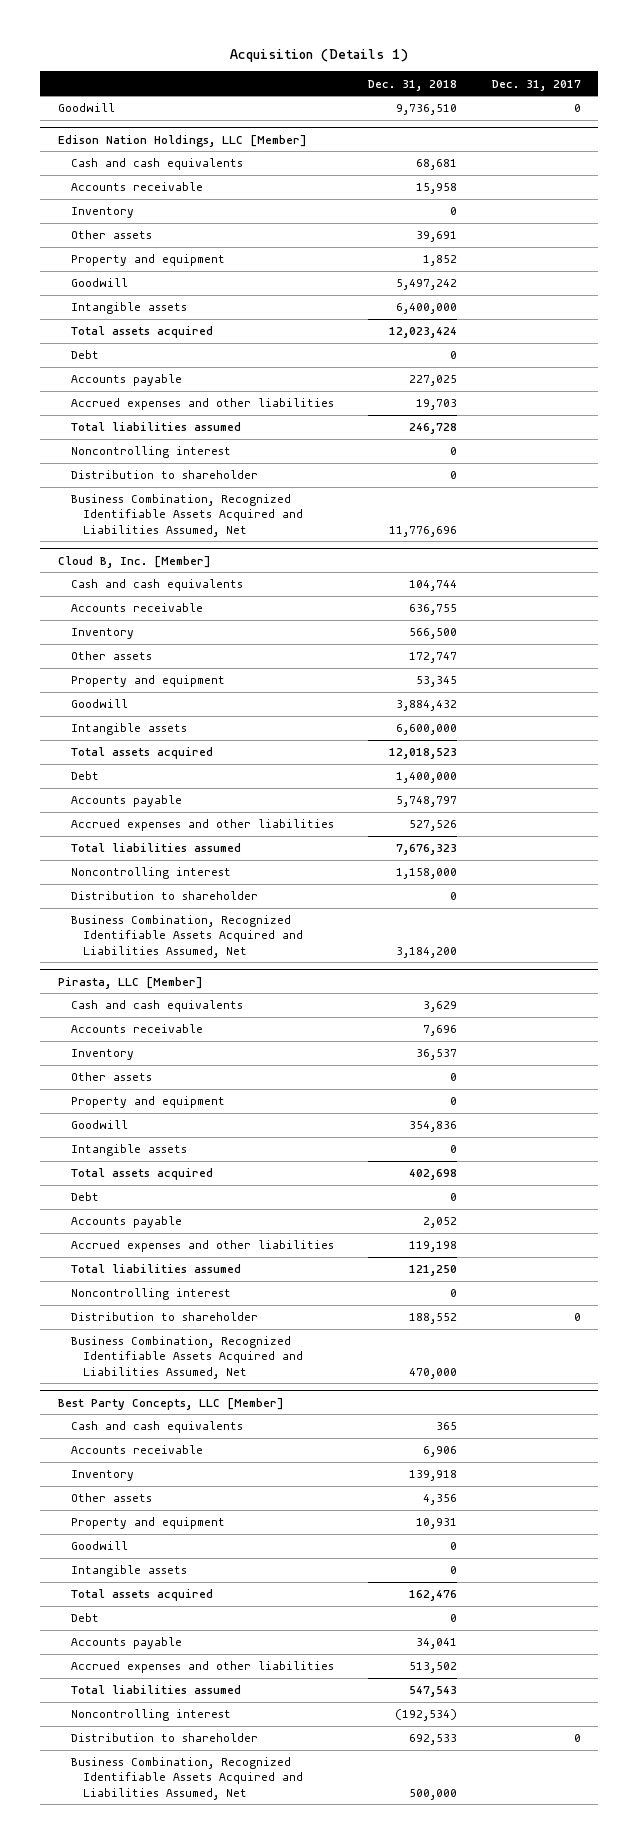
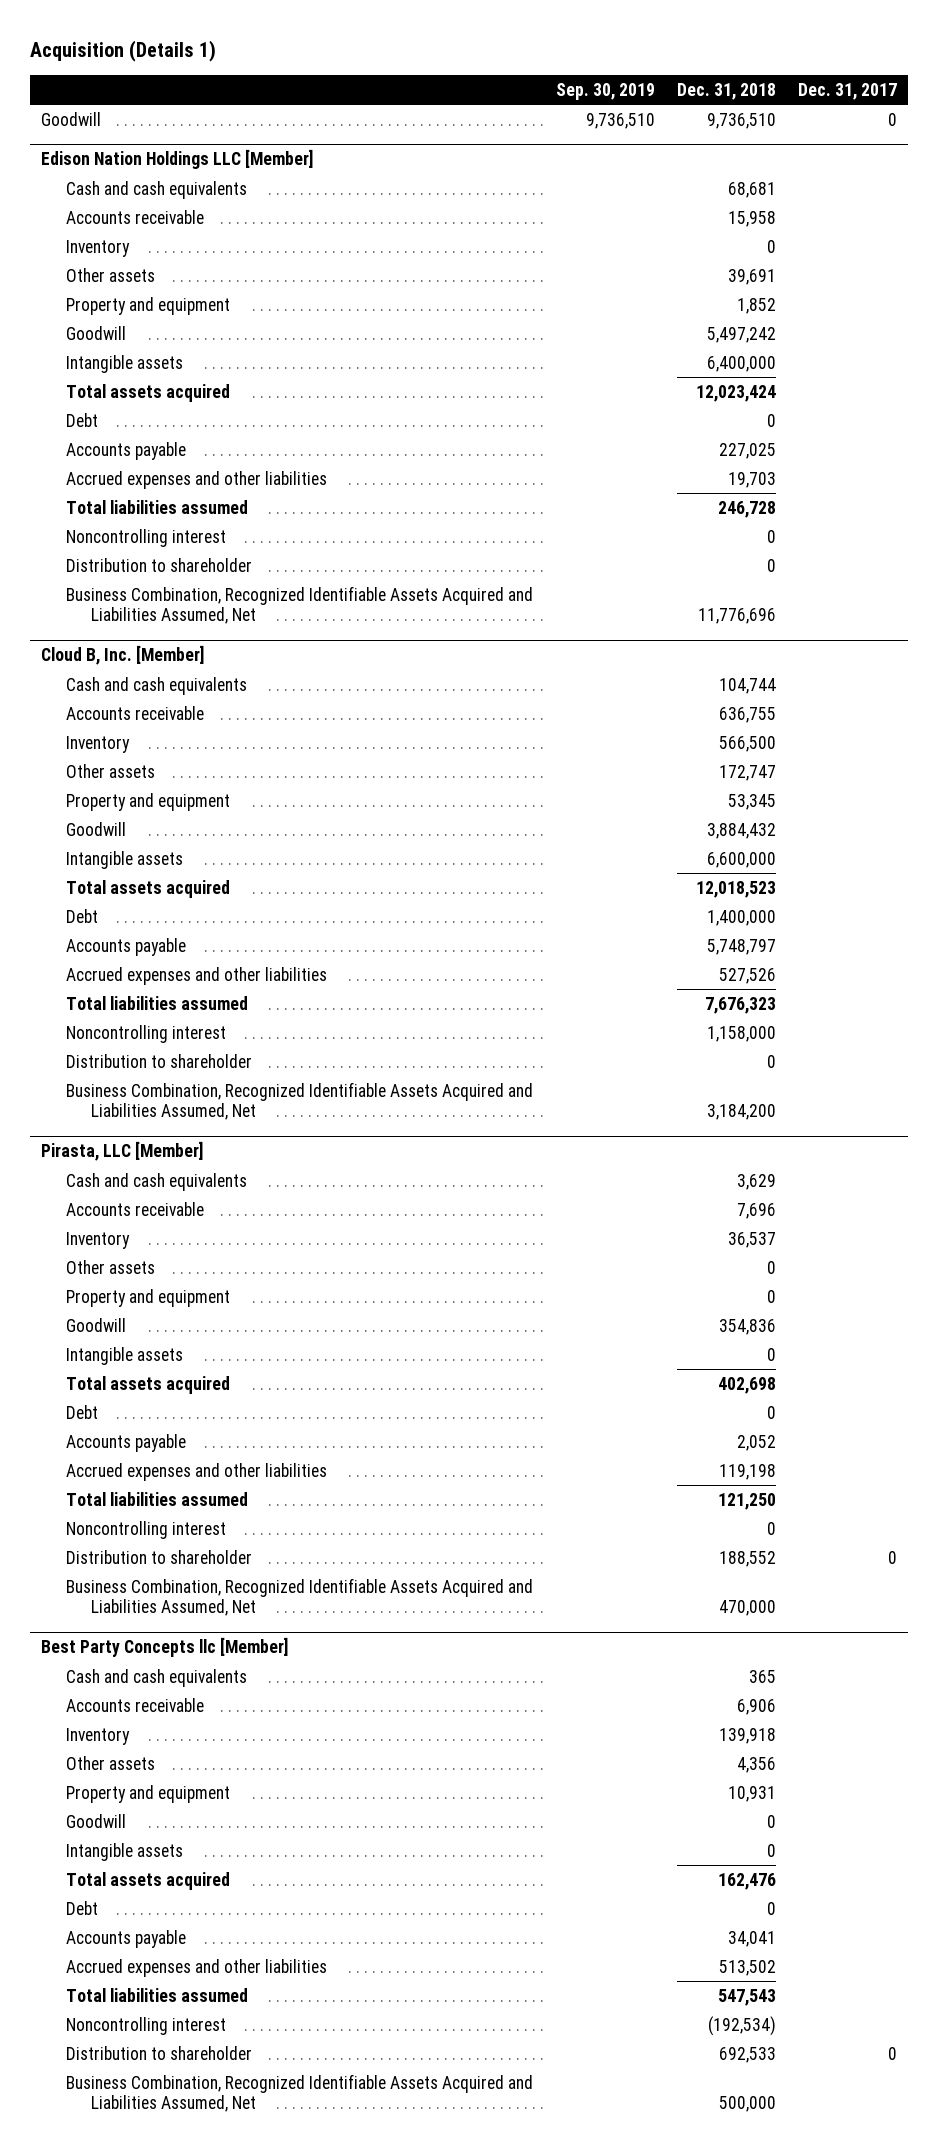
- | Dec. 31, 2018 | Dec. 31, 2017
+ | Sep. 30, 2019 | Dec. 31, 2018 | Dec. 31, 2017
- Edison Nation Holdings, LLC [Member]
+ Edison Nation Holdings LLC [Member]
- Best Party Concepts, LLC [Member]
+ Best Party Concepts llc [Member]

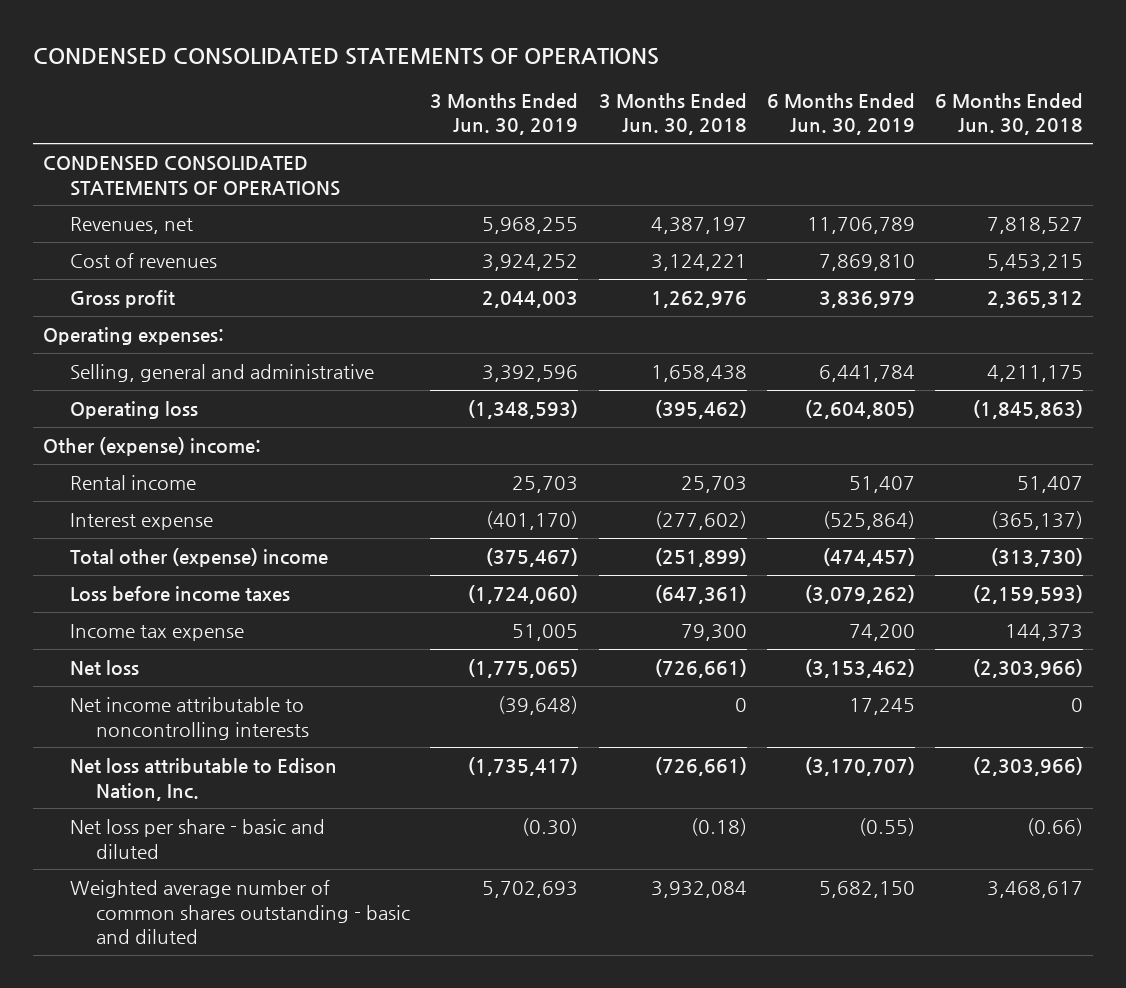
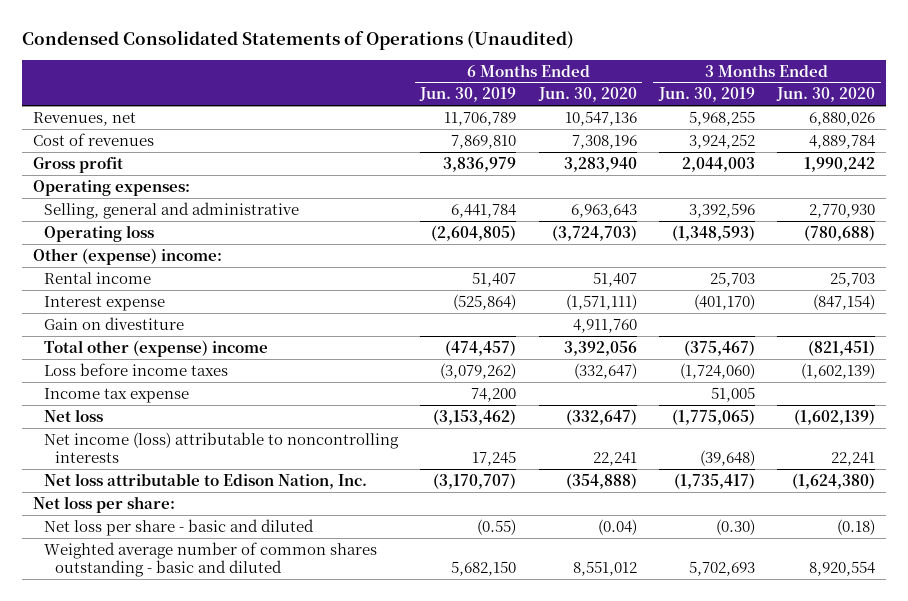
- CONDENSED CONSOLIDATED STATEMENTS OF OPERATIONS
+ Condensed Consolidated Statements of Operations (Unaudited)
- | 3 Months Ended Jun. 30, 2019 | 3 Months Ended Jun. 30, 2018 | 6 Months Ended Jun. 30, 2019 | 6 Months Ended Jun. 30, 2018
+ | 6 Months Ended Jun. 30, 2019 | 6 Months Ended Jun. 30, 2020 | 3 Months Ended Jun. 30, 2019 | 3 Months Ended Jun. 30, 2020
- CONDENSED CONSOLIDATED STATEMENTS OF OPERATIONS
+ Gain on divestiture | | 4,911,760 | |
- Net income attributable to noncontrolling interests | (39,648) | 0 | 17,245 | 0
+ Net income (loss) attributable to noncontrolling interests | 17,245 | 22,241 | (39,648) | 22,241
+ Net loss per share:

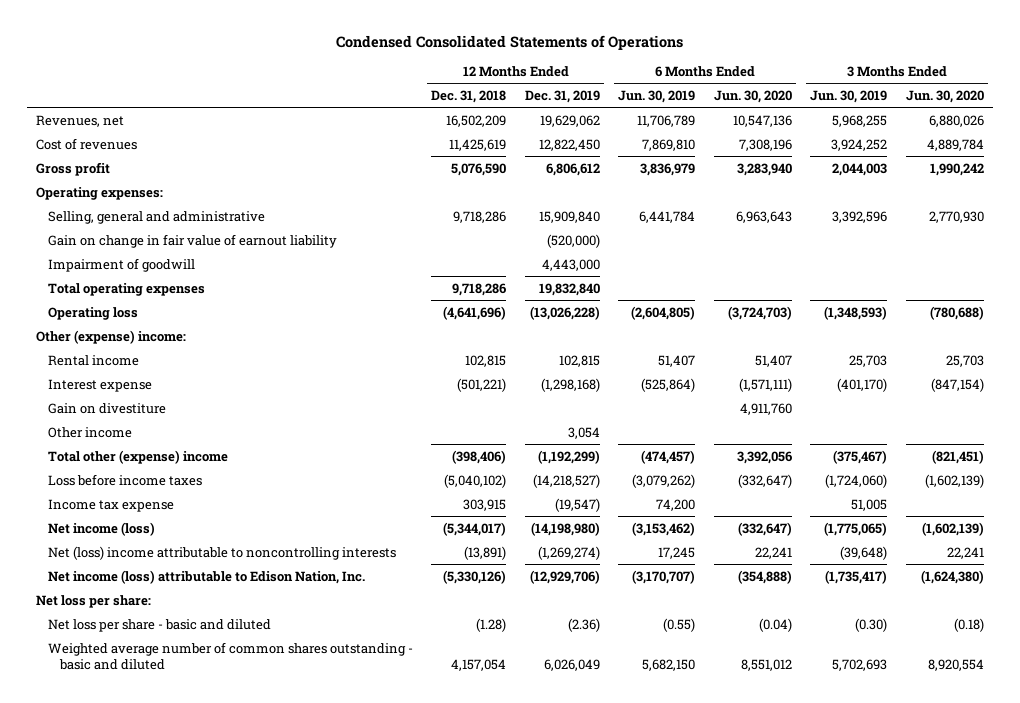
- Condensed Consolidated Statements of Operations (Unaudited)
+ Condensed Consolidated Statements of Operations
- | 6 Months Ended Jun. 30, 2019 | 6 Months Ended Jun. 30, 2020 | 3 Months Ended Jun. 30, 2019 | 3 Months Ended Jun. 30, 2020
+ | 12 Months Ended Dec. 31, 2018 | 12 Months Ended Dec. 31, 2019 | 6 Months Ended Jun. 30, 2019 | 6 Months Ended Jun. 30, 2020 | 3 Months Ended Jun. 30, 2019 | 3 Months Ended Jun. 30, 2020
+ Gain on change in fair value of earnout liability | | (520,000) | | | |
+ Impairment of goodwill | | 4,443,000 | | | |
+ Total operating expenses | 9,718,286 | 19,832,840 | | | |
+ Other income | | 3,054 | | | |
- Net loss | (3,153,462) | (332,647) | (1,775,065) | (1,602,139)
- Net income (loss) attributable to noncontrolling interests | 17,245 | 22,241 | (39,648) | 22,241
- Net loss attributable to Edison Nation, Inc. | (3,170,707) | (354,888) | (1,735,417) | (1,624,380)
+ Net income (loss) | (5,344,017) | (14,198,980) | (3,153,462) | (332,647) | (1,775,065) | (1,602,139)
+ Net (loss) income attributable to noncontrolling interests | (13,891) | (1,269,274) | 17,245 | 22,241 | (39,648) | 22,241
+ Net income (loss) attributable to Edison Nation, Inc. | (5,330,126) | (12,929,706) | (3,170,707) | (354,888) | (1,735,417) | (1,624,380)

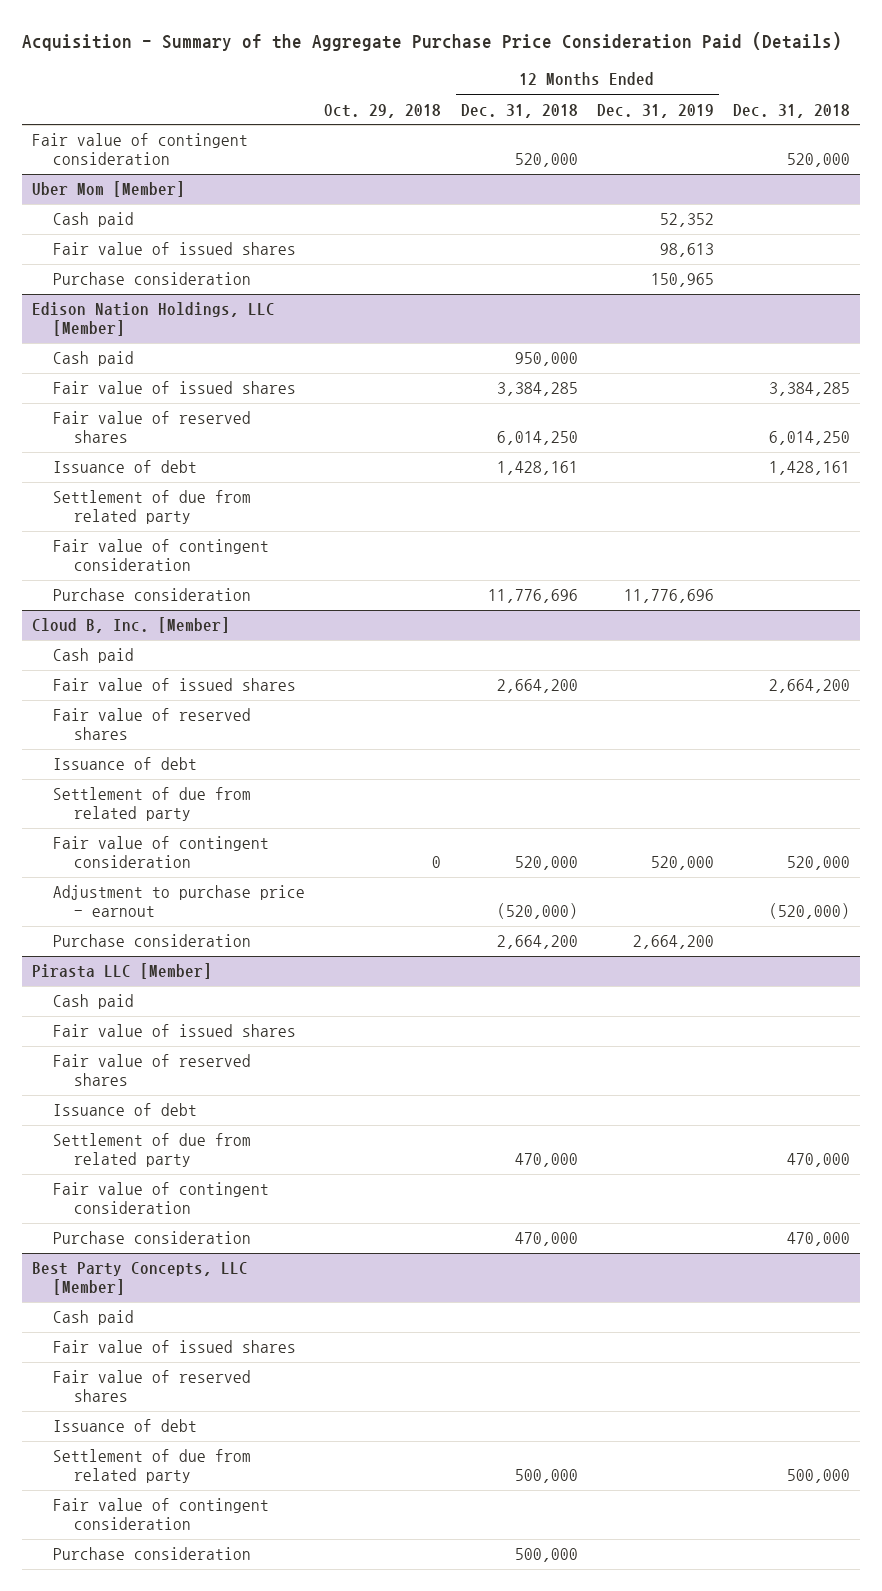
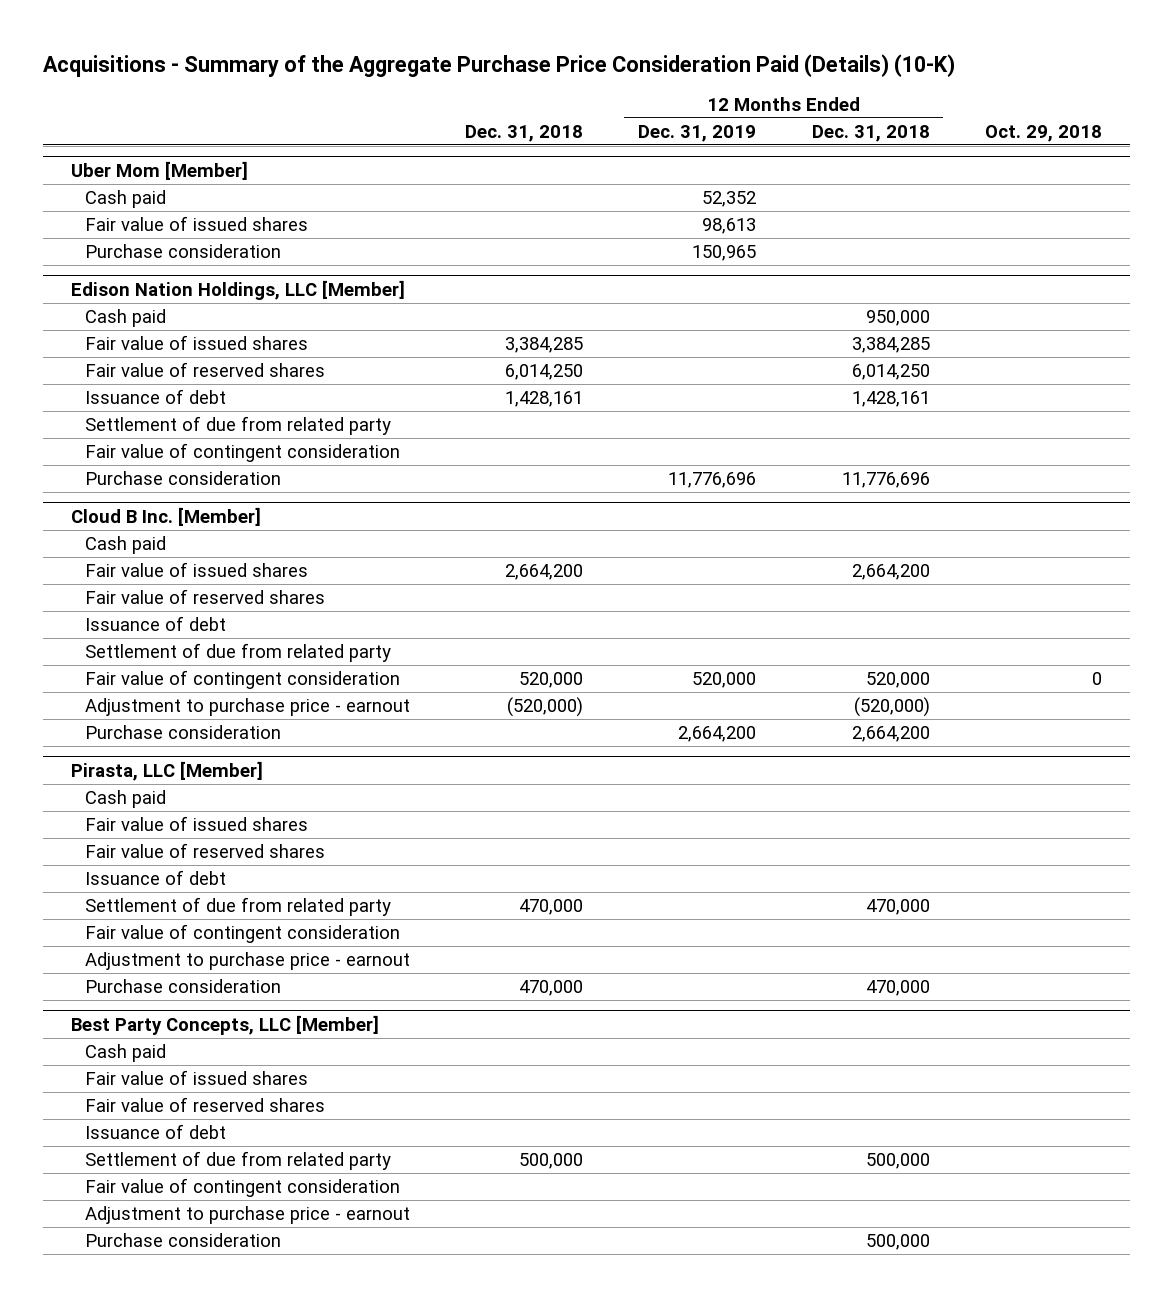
- Acquisition - Summary of the Aggregate Purchase Price Consideration Paid (Details)
+ Acquisitions - Summary of the Aggregate Purchase Price Consideration Paid (Details) (10-K)
- | Oct. 29, 2018 | 12 Months Ended Dec. 31, 2018 | 12 Months Ended Dec. 31, 2019 | Dec. 31, 2018
+ | Dec. 31, 2018 | 12 Months Ended Dec. 31, 2019 | 12 Months Ended Dec. 31, 2018 | Oct. 29, 2018
- Fair value of contingent consideration | | 520,000 | | 520,000
- Cloud B, Inc. [Member]
+ Cloud B Inc. [Member]
- Pirasta LLC [Member]
+ Pirasta, LLC [Member]
+ Adjustment to purchase price - earnout
@ Best Party Concepts, LLC [Member]
+ Adjustment to purchase price - earnout

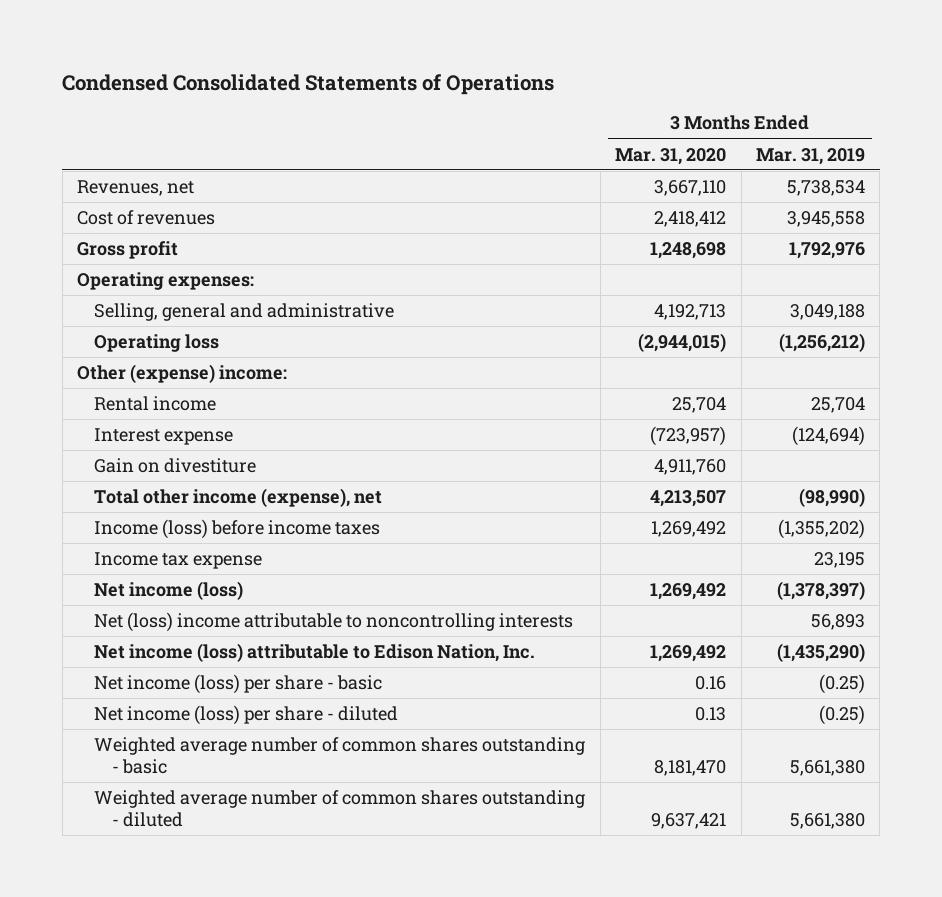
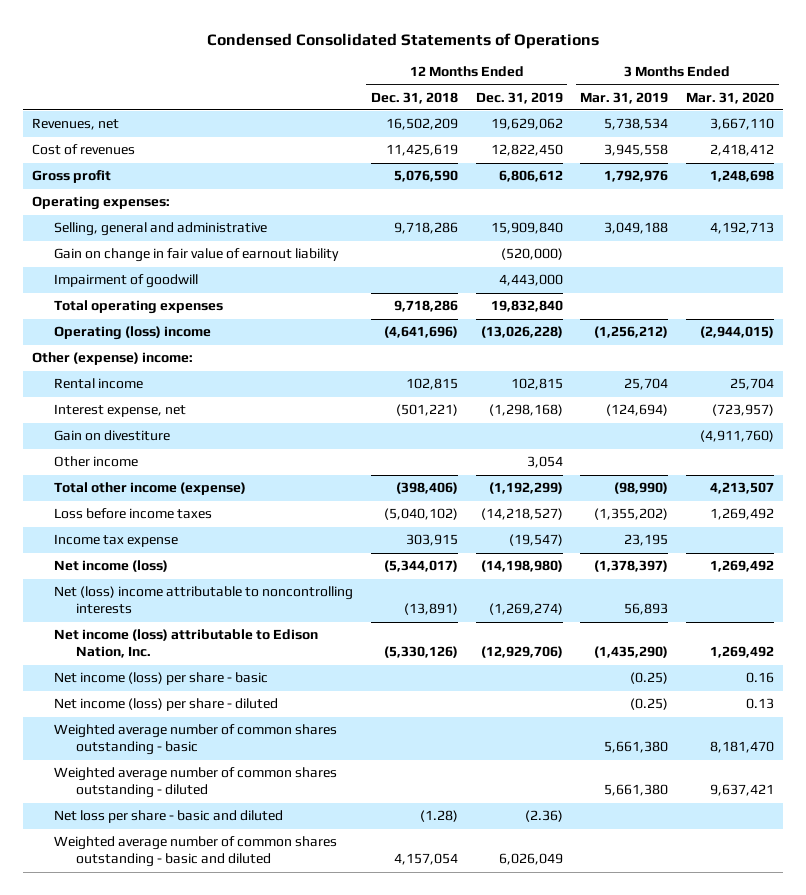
- | 3 Months Ended Mar. 31, 2020 | 3 Months Ended Mar. 31, 2019
+ | 12 Months Ended Dec. 31, 2018 | 12 Months Ended Dec. 31, 2019 | 3 Months Ended Mar. 31, 2019 | 3 Months Ended Mar. 31, 2020
- Operating loss | (2,944,015) | (1,256,212)
+ Gain on change in fair value of earnout liability | | (520,000) | |
+ Impairment of goodwill | | 4,443,000 | |
+ Total operating expenses | 9,718,286 | 19,832,840 | |
+ Operating (loss) income | (4,641,696) | (13,026,228) | (1,256,212) | (2,944,015)
- Interest expense | (723,957) | (124,694)
- Gain on divestiture | 4,911,760 |
- Total other income (expense), net | 4,213,507 | (98,990)
- Income (loss) before income taxes | 1,269,492 | (1,355,202)
+ Interest expense, net | (501,221) | (1,298,168) | (124,694) | (723,957)
+ Gain on divestiture | | | | (4,911,760)
+ Other income | | 3,054 | |
+ Total other income (expense) | (398,406) | (1,192,299) | (98,990) | 4,213,507
+ Loss before income taxes | (5,040,102) | (14,218,527) | (1,355,202) | 1,269,492
+ Net loss per share - basic and diluted | (1.28) | (2.36) | |
+ Weighted average number of common shares outstanding - basic and diluted | 4,157,054 | 6,026,049 | |

